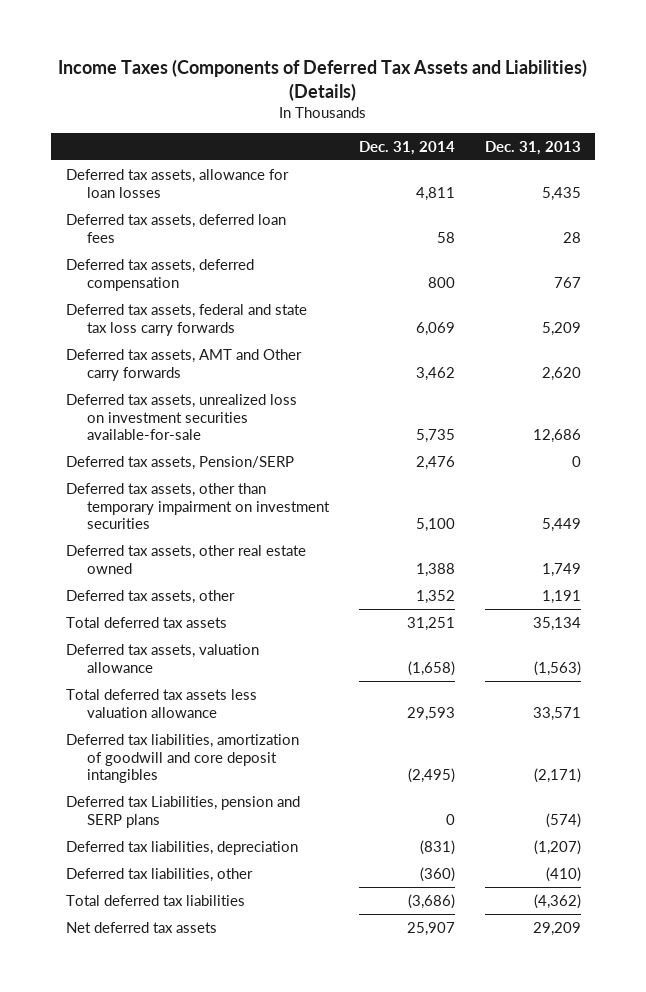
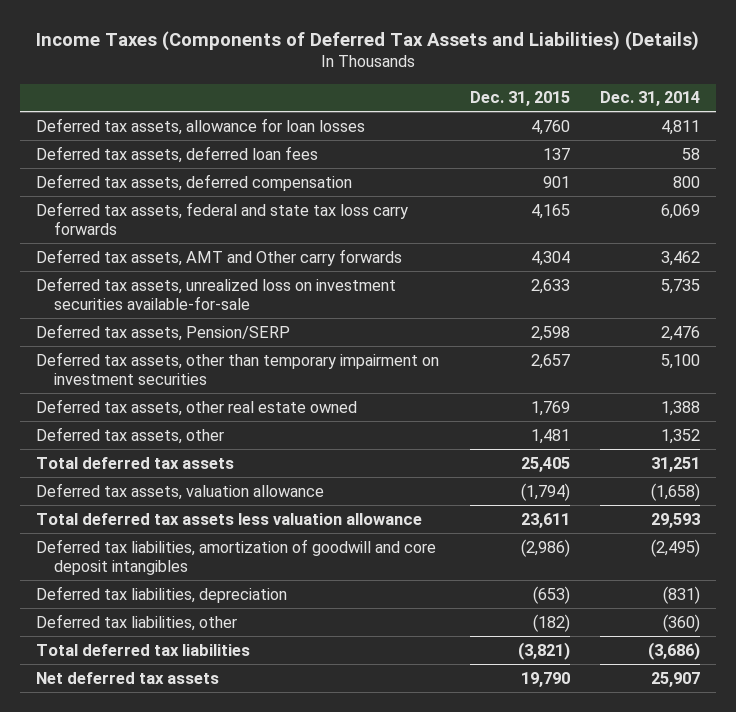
- | Dec. 31, 2014 | Dec. 31, 2013
+ | Dec. 31, 2015 | Dec. 31, 2014
- Deferred tax Liabilities, pension and SERP plans | 0 | (574)

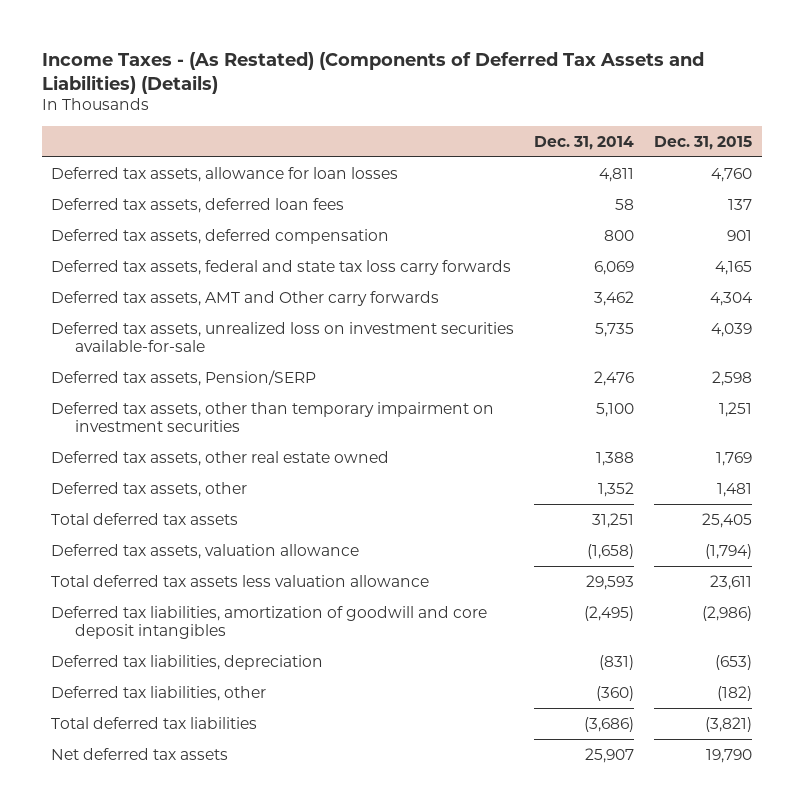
- Income Taxes (Components of Deferred Tax Assets and Liabilities) (Details)
+ Income Taxes - (As Restated) (Components of Deferred Tax Assets and Liabilities) (Details)
- | Dec. 31, 2015 | Dec. 31, 2014
+ | Dec. 31, 2014 | Dec. 31, 2015
- Deferred tax assets, unrealized loss on investment securities available-for-sale | 2,633 | 5,735
+ Deferred tax assets, unrealized loss on investment securities available-for-sale | 5,735 | 4,039
- Deferred tax assets, other than temporary impairment on investment securities | 2,657 | 5,100
+ Deferred tax assets, other than temporary impairment on investment securities | 5,100 | 1,251

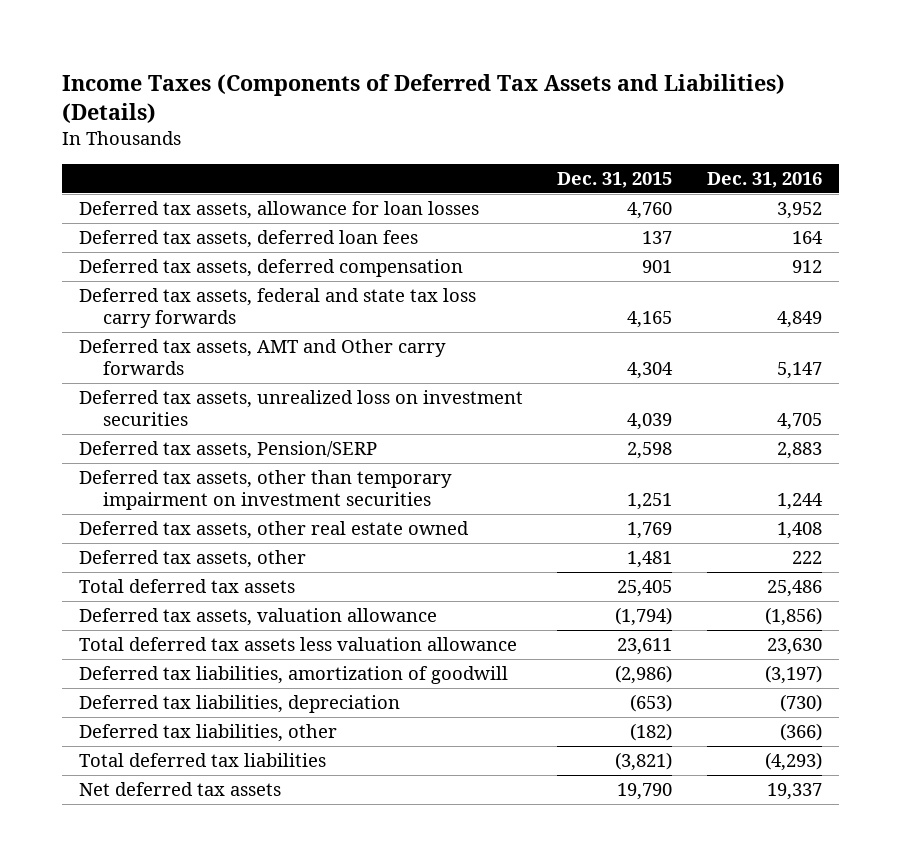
- Income Taxes - (As Restated) (Components of Deferred Tax Assets and Liabilities) (Details)
+ Income Taxes (Components of Deferred Tax Assets and Liabilities) (Details)
- | Dec. 31, 2014 | Dec. 31, 2015
+ | Dec. 31, 2015 | Dec. 31, 2016
- Deferred tax assets, unrealized loss on investment securities available-for-sale | 5,735 | 4,039
+ Deferred tax assets, unrealized loss on investment securities | 4,039 | 4,705
- Deferred tax liabilities, amortization of goodwill and core deposit intangibles | (2,495) | (2,986)
+ Deferred tax liabilities, amortization of goodwill | (2,986) | (3,197)

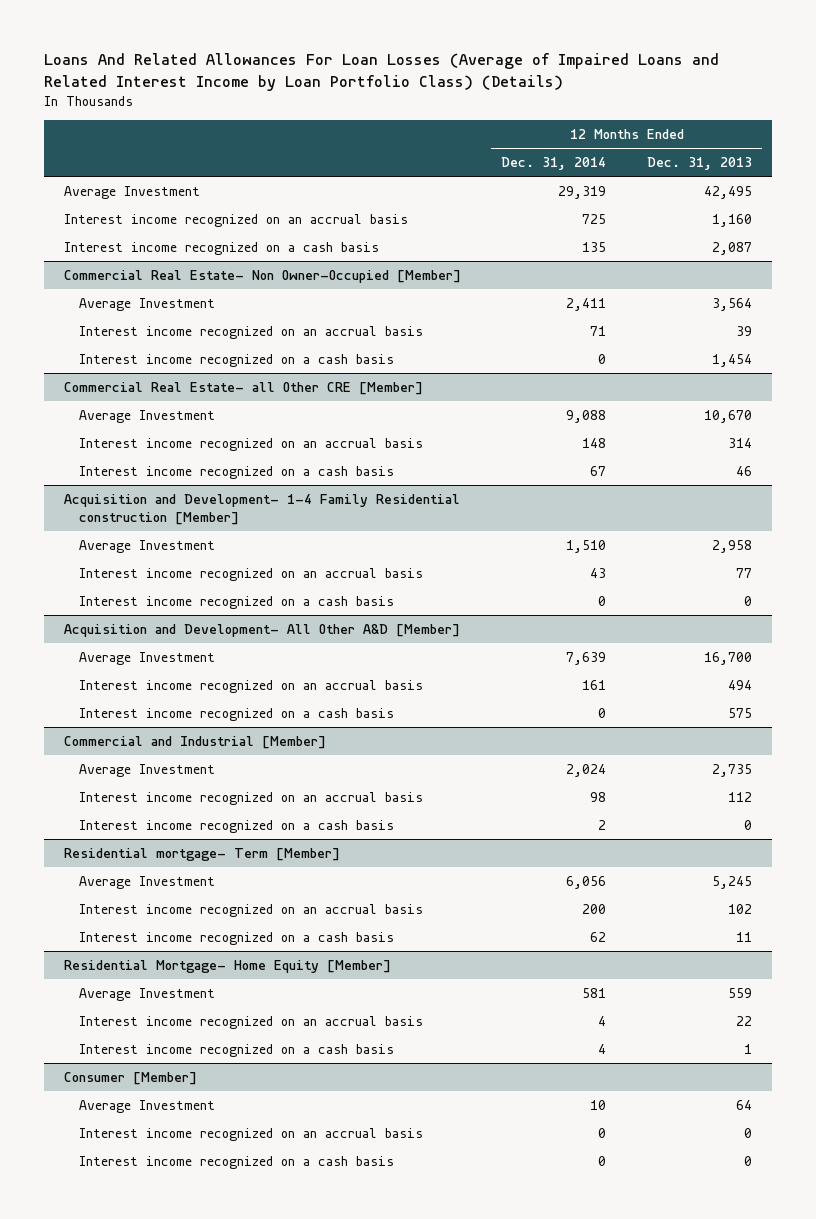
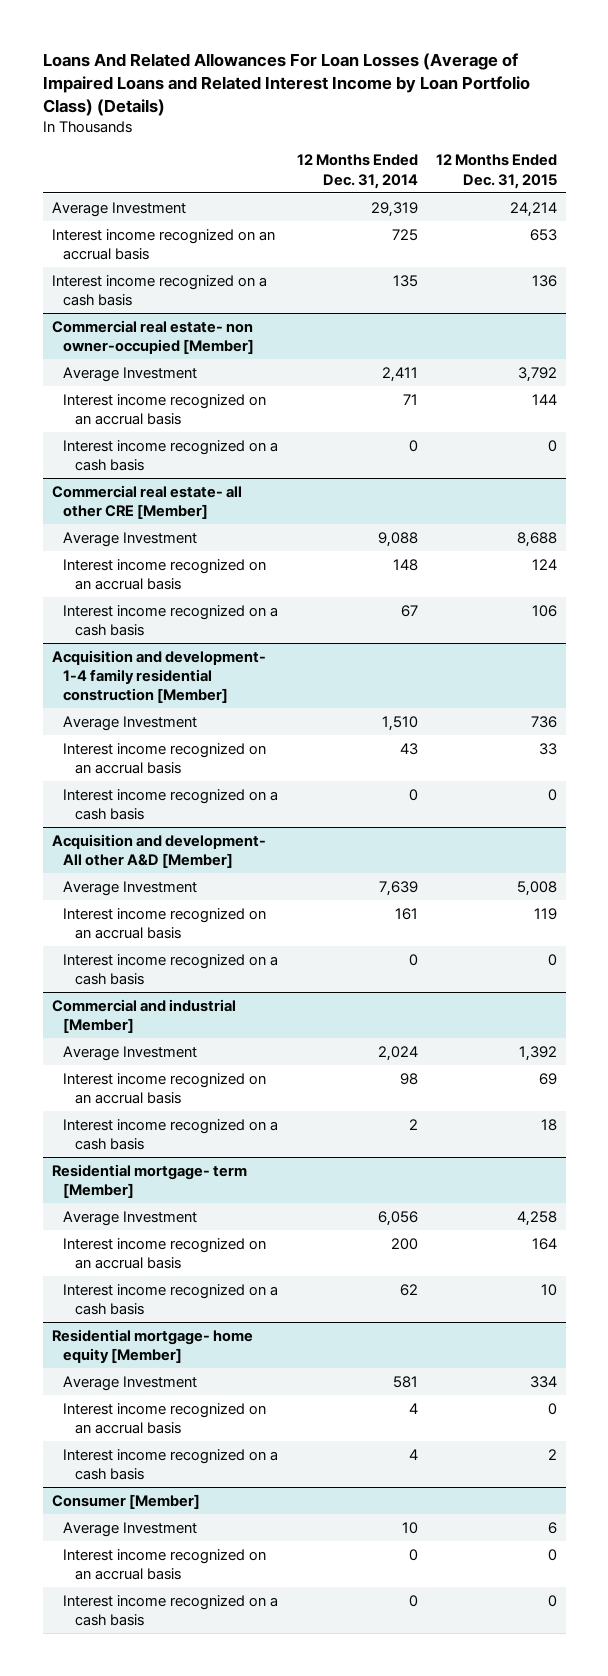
- | 12 Months Ended Dec. 31, 2014 | 12 Months Ended Dec. 31, 2013
+ | 12 Months Ended Dec. 31, 2014 | 12 Months Ended Dec. 31, 2015
- Commercial Real Estate- Non Owner-Occupied [Member]
+ Commercial real estate- non owner-occupied [Member]
- Commercial Real Estate- all Other CRE [Member]
+ Commercial real estate- all other CRE [Member]
- Acquisition and Development- 1-4 Family Residential construction [Member]
+ Acquisition and development- 1-4 family residential construction [Member]
- Acquisition and Development- All Other A&D [Member]
+ Acquisition and development- All other A&D [Member]
- Commercial and Industrial [Member]
+ Commercial and industrial [Member]
- Residential mortgage- Term [Member]
+ Residential mortgage- term [Member]
- Residential Mortgage- Home Equity [Member]
+ Residential mortgage- home equity [Member]

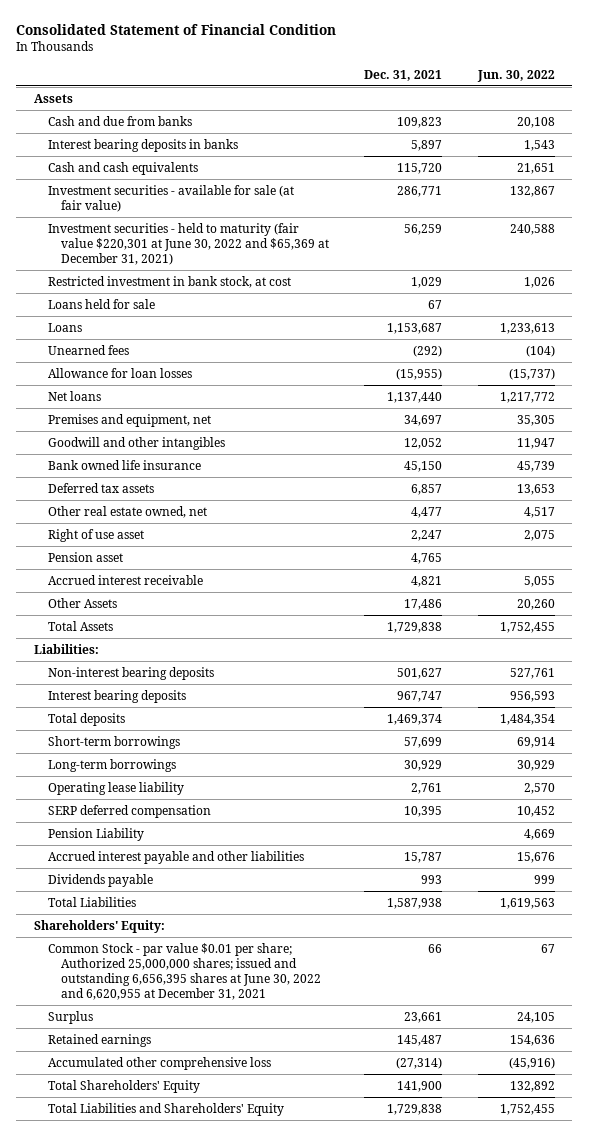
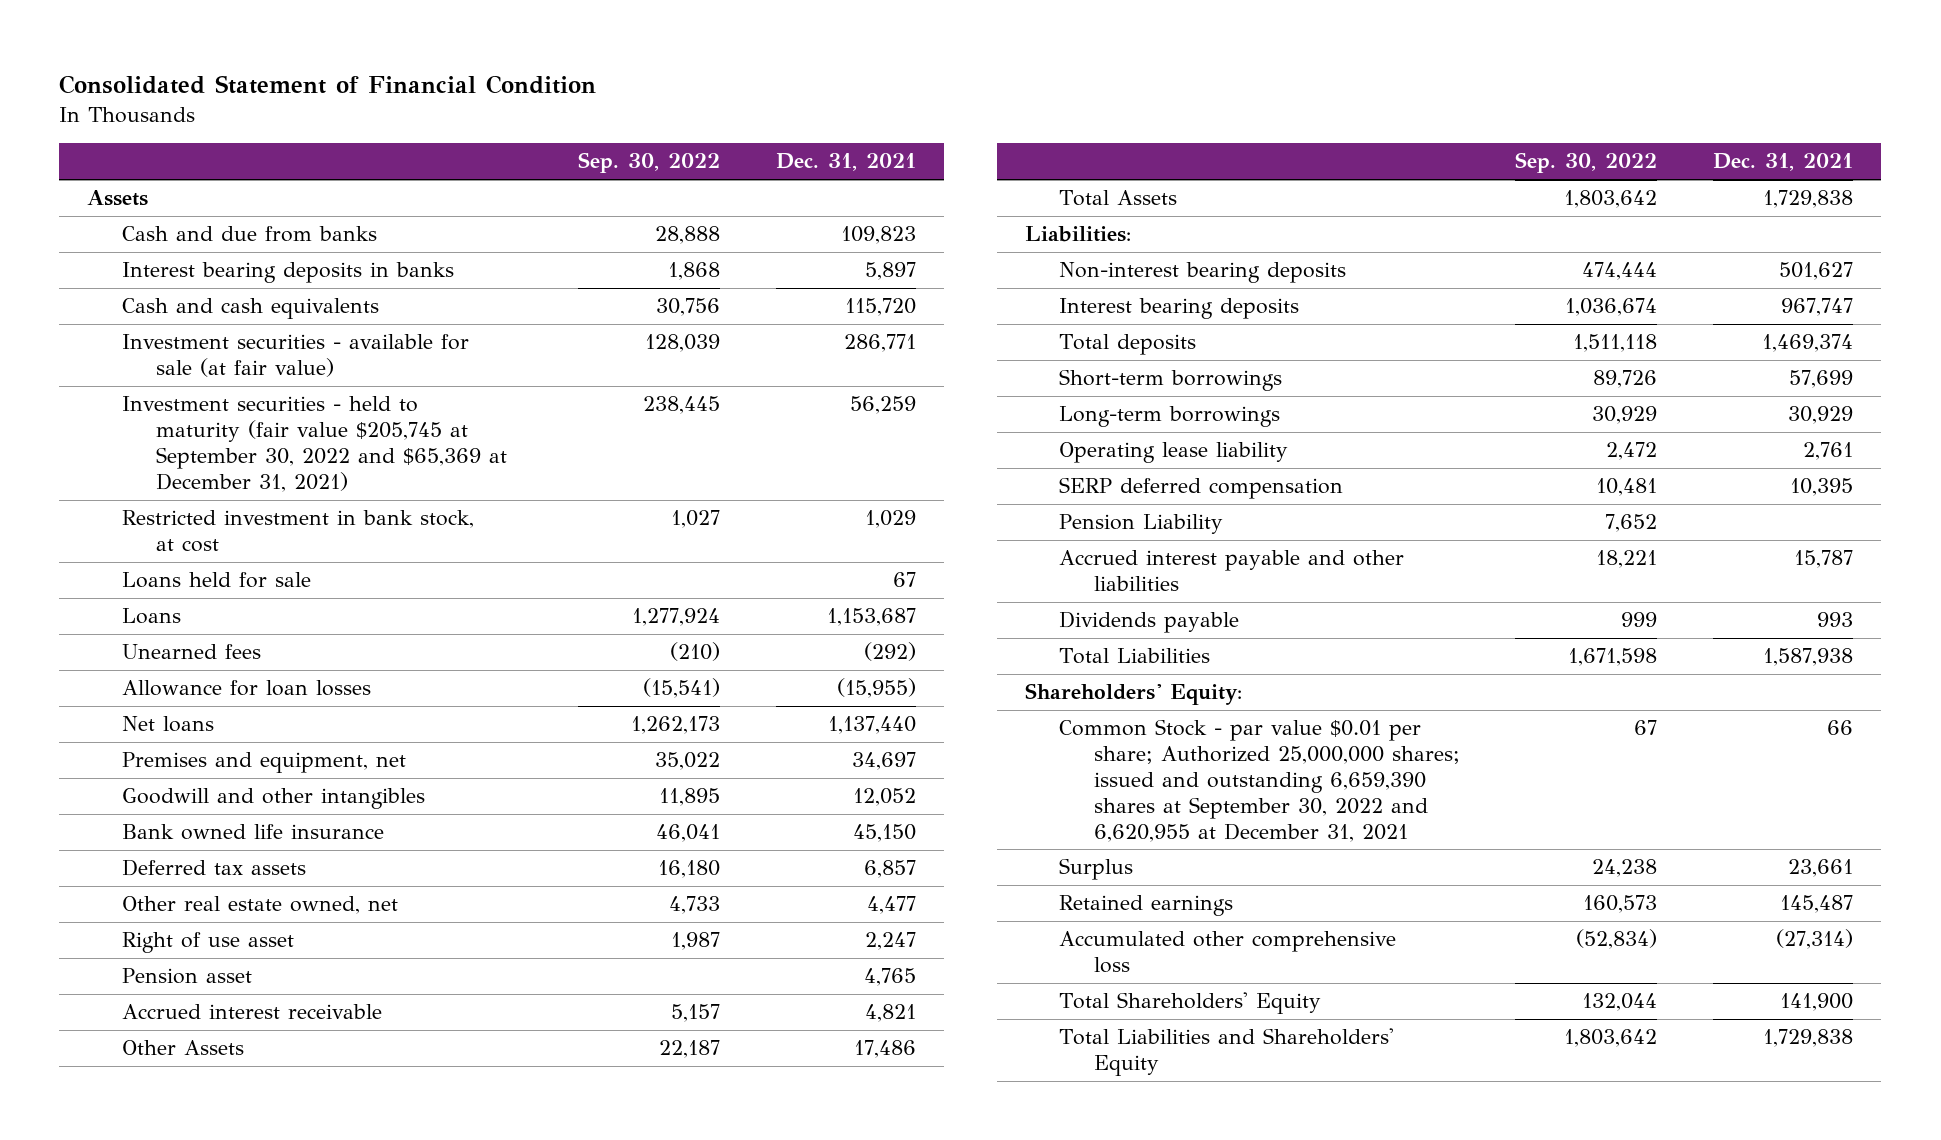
- | Dec. 31, 2021 | Jun. 30, 2022
+ | Sep. 30, 2022 | Dec. 31, 2021
- Investment securities - held to maturity (fair value $220,301 at June 30, 2022 and $65,369 at December 31, 2021) | 56,259 | 240,588
+ Investment securities - held to maturity (fair value $205,745 at September 30, 2022 and $65,369 at December 31, 2021) | 238,445 | 56,259
- Common Stock - par value $0.01 per share; Authorized 25,000,000 shares; issued and outstanding 6,656,395 shares at June 30, 2022 and 6,620,955 at December 31, 2021 | 66 | 67
+ Common Stock - par value $0.01 per share; Authorized 25,000,000 shares; issued and outstanding 6,659,390 shares at September 30, 2022 and 6,620,955 at December 31, 2021 | 67 | 66

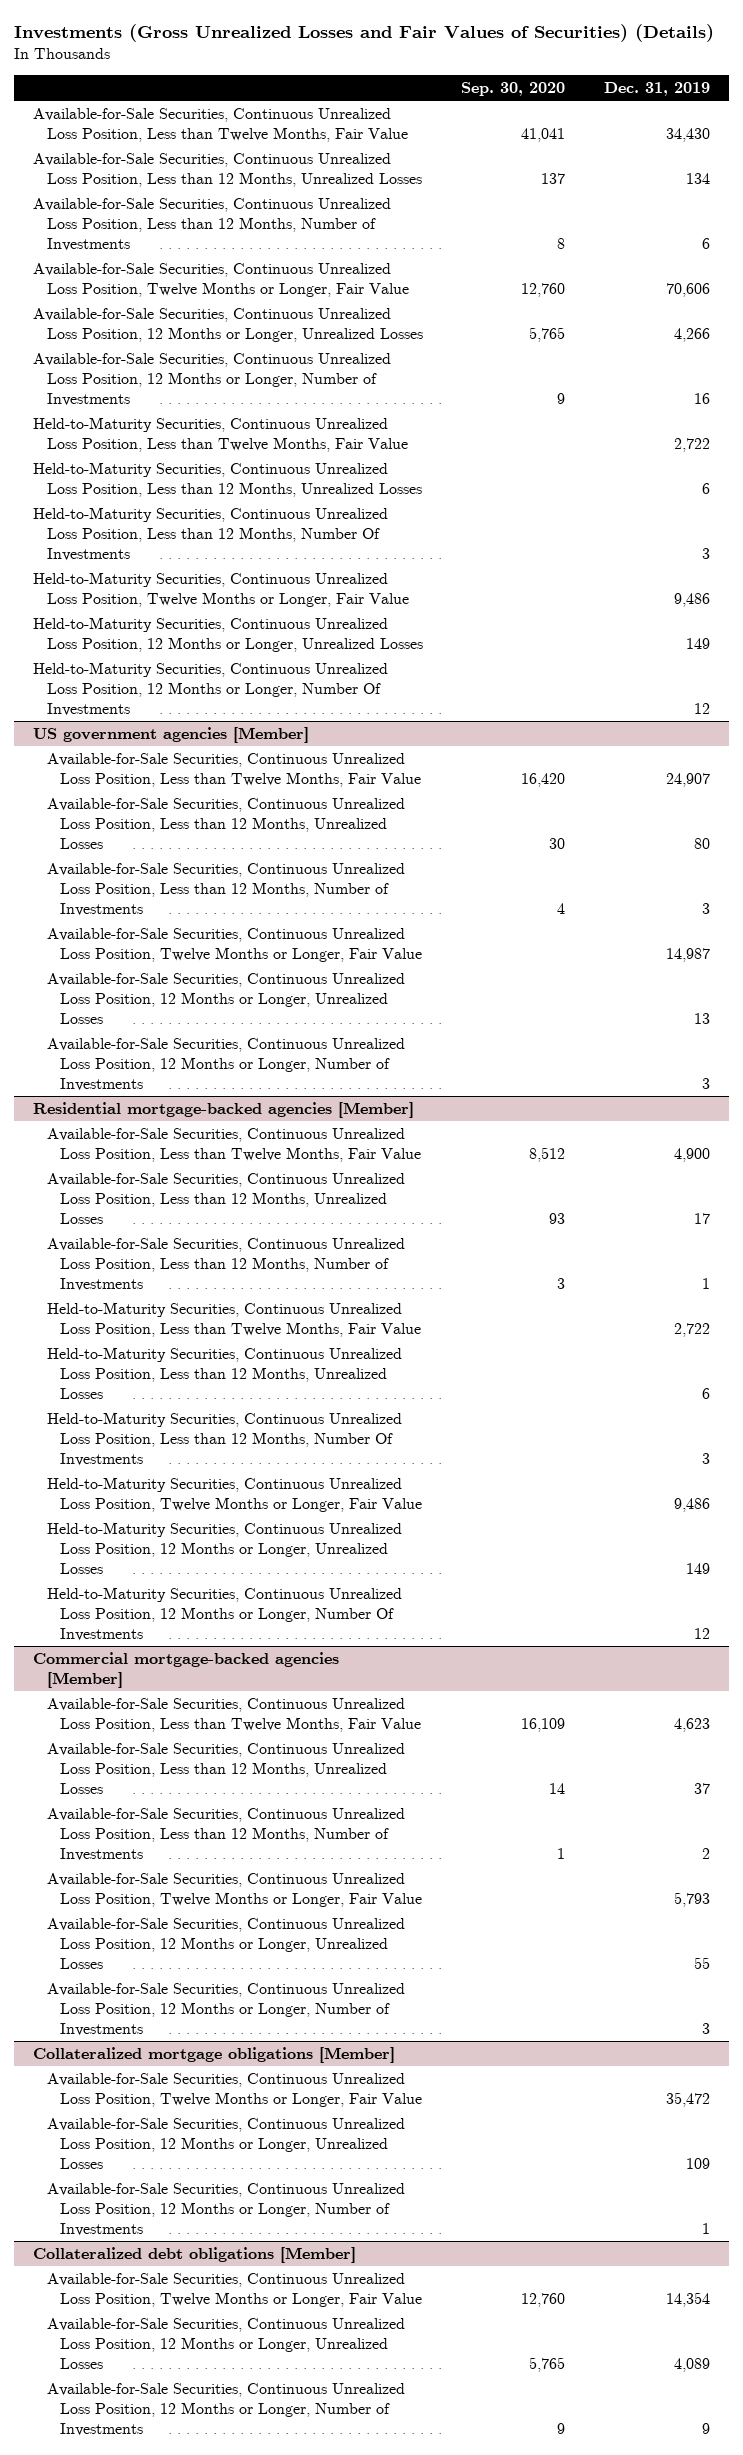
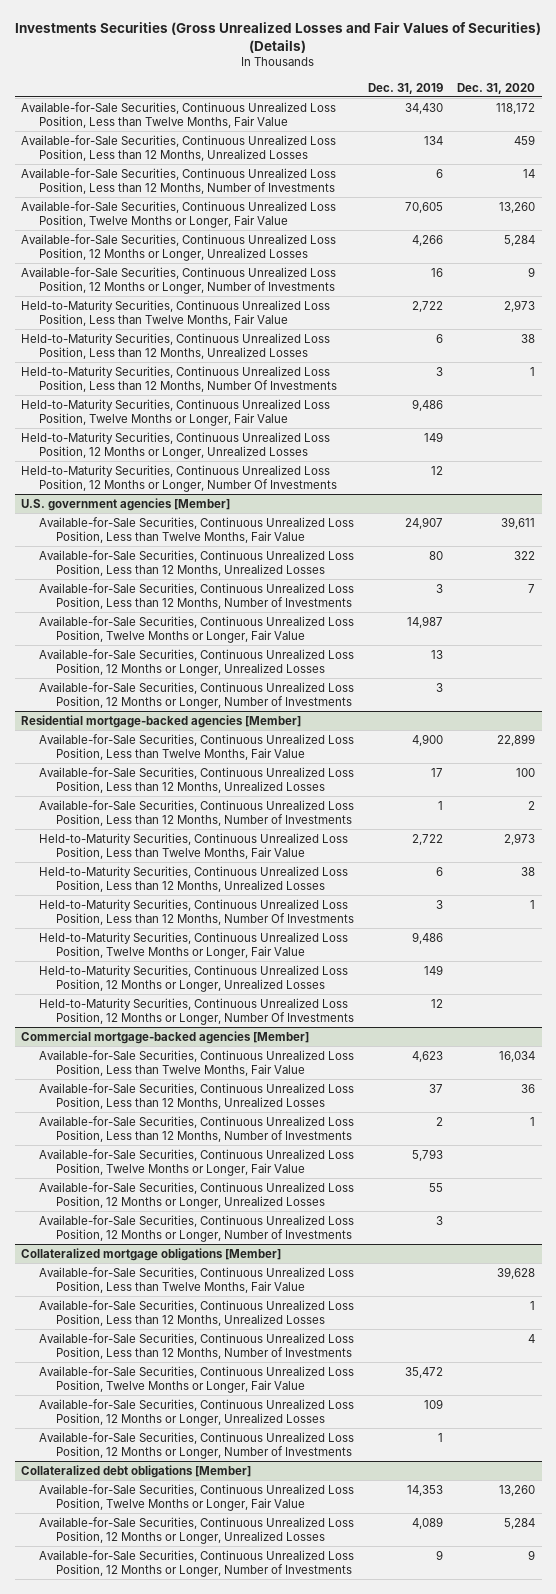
- Investments (Gross Unrealized Losses and Fair Values of Securities) (Details)
+ Investments Securities (Gross Unrealized Losses and Fair Values of Securities) (Details)
- | Sep. 30, 2020 | Dec. 31, 2019
+ | Dec. 31, 2019 | Dec. 31, 2020
- Available-for-Sale Securities, Continuous Unrealized Loss Position, Twelve Months or Longer, Fair Value | 12,760 | 70,606
+ Available-for-Sale Securities, Continuous Unrealized Loss Position, Twelve Months or Longer, Fair Value | 70,605 | 13,260
- US government agencies [Member]
+ U.S. government agencies [Member]
@ Collateralized mortgage obligations [Member]
+ Available-for-Sale Securities, Continuous Unrealized Loss Position, Less than Twelve Months, Fair Value | | 39,628
+ Available-for-Sale Securities, Continuous Unrealized Loss Position, Less than 12 Months, Unrealized Losses | | 1
+ Available-for-Sale Securities, Continuous Unrealized Loss Position, Less than 12 Months, Number of Investments | | 4
@ Collateralized debt obligations [Member]
- Available-for-Sale Securities, Continuous Unrealized Loss Position, Twelve Months or Longer, Fair Value | 12,760 | 14,354
+ Available-for-Sale Securities, Continuous Unrealized Loss Position, Twelve Months or Longer, Fair Value | 14,353 | 13,260

